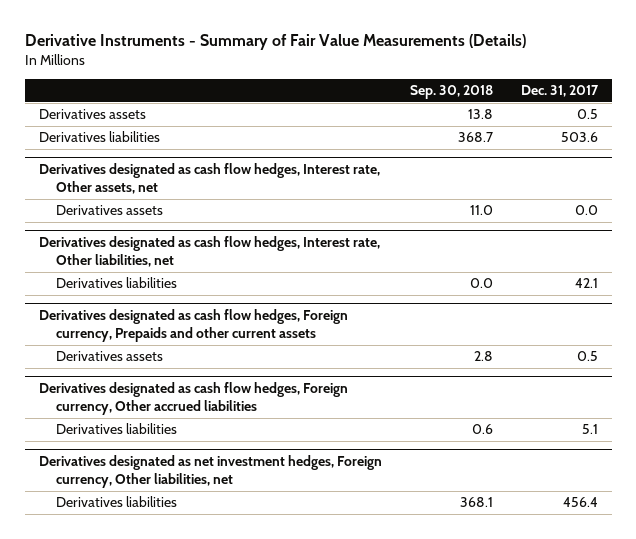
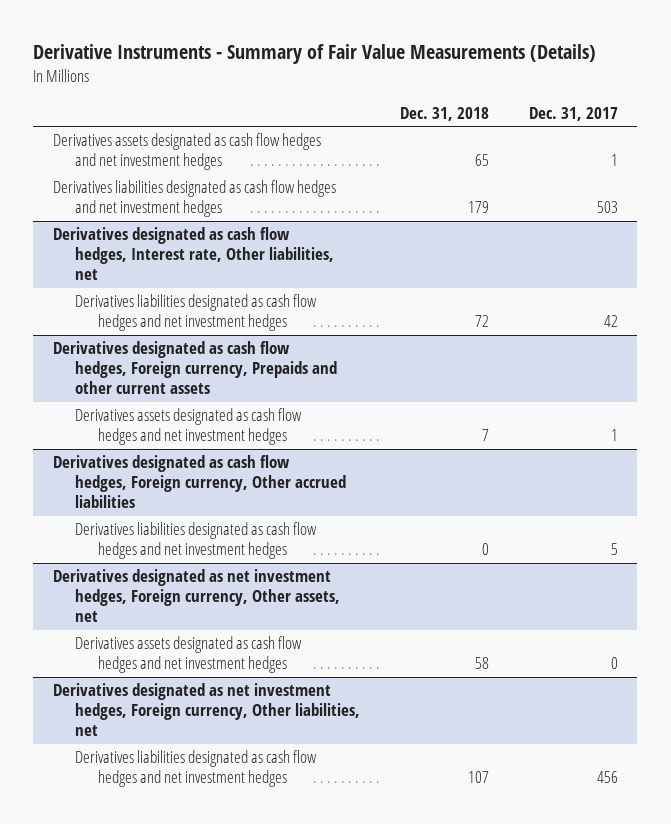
- | Sep. 30, 2018 | Dec. 31, 2017
+ | Dec. 31, 2018 | Dec. 31, 2017
- Derivatives assets | 13.8 | 0.5
- Derivatives liabilities | 368.7 | 503.6
- Derivatives designated as cash flow hedges, Interest rate, Other assets, net
- Derivatives assets | 11.0 | 0.0
+ Derivatives assets designated as cash flow hedges and net investment hedges | 65 | 1
+ Derivatives liabilities designated as cash flow hedges and net investment hedges | 179 | 503
@ Derivatives designated as cash flow hedges, Interest rate, Other liabilities, net
- Derivatives liabilities | 0.0 | 42.1
+ Derivatives liabilities designated as cash flow hedges and net investment hedges | 72 | 42
@ Derivatives designated as cash flow hedges, Foreign currency, Prepaids and other current assets
- Derivatives assets | 2.8 | 0.5
+ Derivatives assets designated as cash flow hedges and net investment hedges | 7 | 1
@ Derivatives designated as cash flow hedges, Foreign currency, Other accrued liabilities
- Derivatives liabilities | 0.6 | 5.1
+ Derivatives liabilities designated as cash flow hedges and net investment hedges | 0 | 5
+ Derivatives designated as net investment hedges, Foreign currency, Other assets, net
+ Derivatives assets designated as cash flow hedges and net investment hedges | 58 | 0
@ Derivatives designated as net investment hedges, Foreign currency, Other liabilities, net
- Derivatives liabilities | 368.1 | 456.4
+ Derivatives liabilities designated as cash flow hedges and net investment hedges | 107 | 456

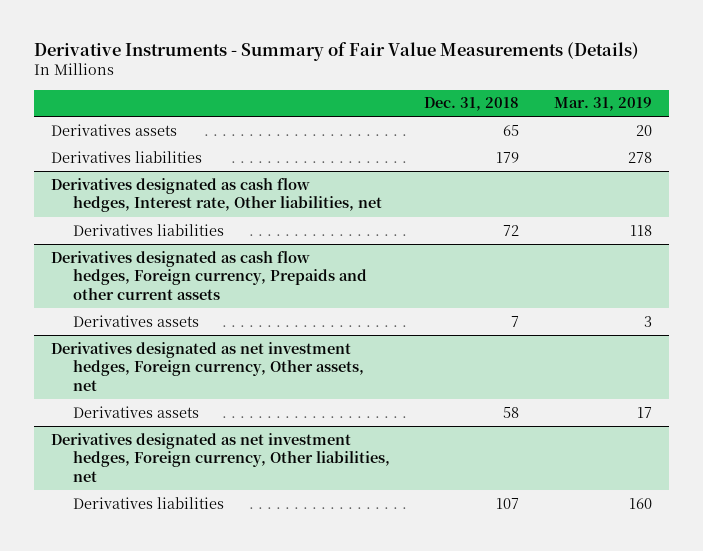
- | Dec. 31, 2018 | Dec. 31, 2017
+ | Dec. 31, 2018 | Mar. 31, 2019
- Derivatives assets designated as cash flow hedges and net investment hedges | 65 | 1
- Derivatives liabilities designated as cash flow hedges and net investment hedges | 179 | 503
+ Derivatives assets | 65 | 20
+ Derivatives liabilities | 179 | 278
@ Derivatives designated as cash flow hedges, Interest rate, Other liabilities, net
- Derivatives liabilities designated as cash flow hedges and net investment hedges | 72 | 42
+ Derivatives liabilities | 72 | 118
@ Derivatives designated as cash flow hedges, Foreign currency, Prepaids and other current assets
- Derivatives assets designated as cash flow hedges and net investment hedges | 7 | 1
- Derivatives designated as cash flow hedges, Foreign currency, Other accrued liabilities
- Derivatives liabilities designated as cash flow hedges and net investment hedges | 0 | 5
@ Derivatives designated as cash flow hedges, Foreign currency, Prepaids and other current assets
+ Derivatives assets | 7 | 3
@ Derivatives designated as net investment hedges, Foreign currency, Other assets, net
- Derivatives assets designated as cash flow hedges and net investment hedges | 58 | 0
+ Derivatives assets | 58 | 17
@ Derivatives designated as net investment hedges, Foreign currency, Other liabilities, net
- Derivatives liabilities designated as cash flow hedges and net investment hedges | 107 | 456
+ Derivatives liabilities | 107 | 160

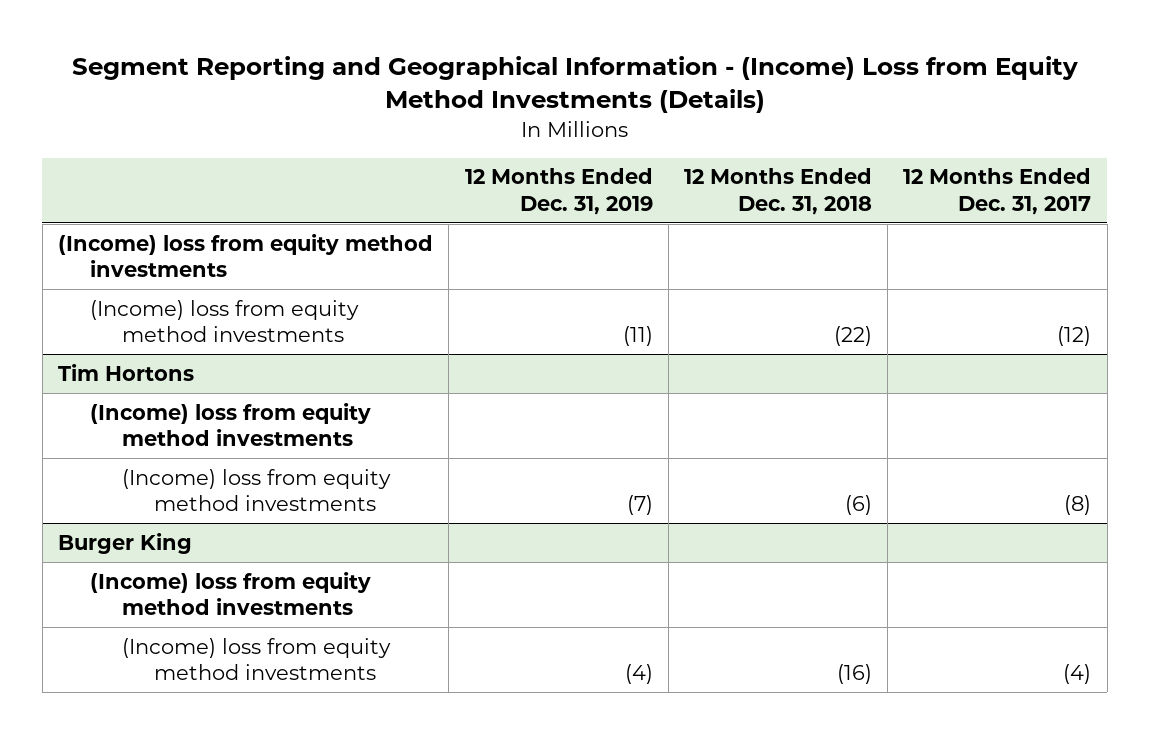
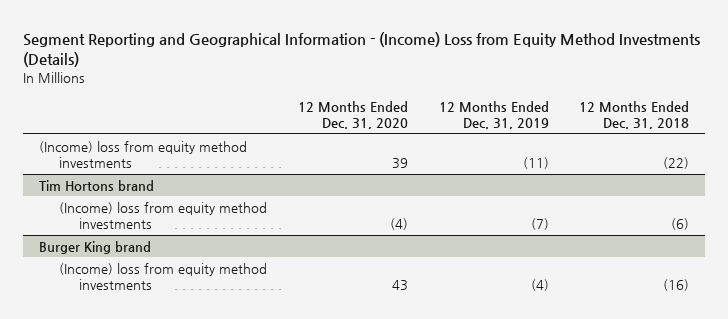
- | 12 Months Ended Dec. 31, 2019 | 12 Months Ended Dec. 31, 2018 | 12 Months Ended Dec. 31, 2017
+ | 12 Months Ended Dec. 31, 2020 | 12 Months Ended Dec. 31, 2019 | 12 Months Ended Dec. 31, 2018
- (Income) loss from equity method investments
- Tim Hortons
- (Income) loss from equity method investments
+ Tim Hortons brand
- Burger King
- (Income) loss from equity method investments
+ Burger King brand

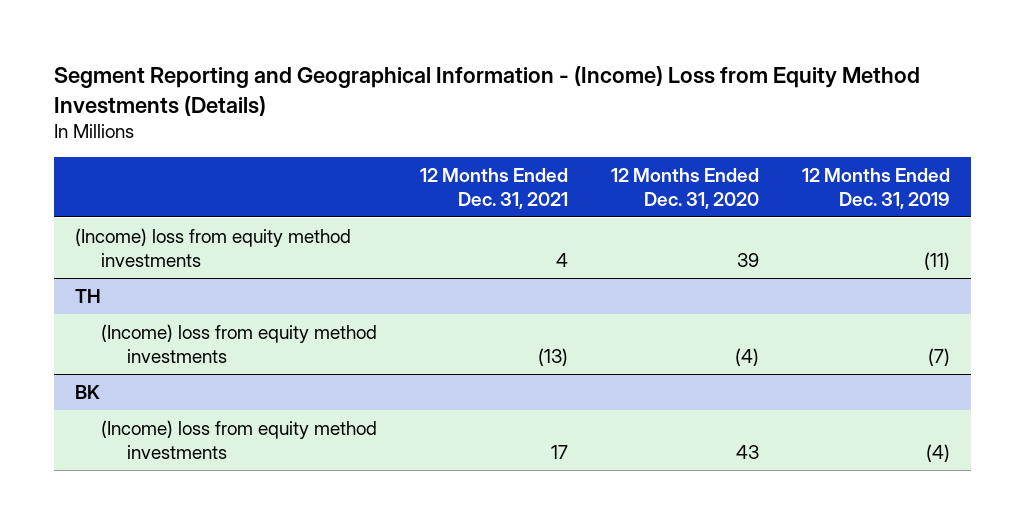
- | 12 Months Ended Dec. 31, 2020 | 12 Months Ended Dec. 31, 2019 | 12 Months Ended Dec. 31, 2018
+ | 12 Months Ended Dec. 31, 2021 | 12 Months Ended Dec. 31, 2020 | 12 Months Ended Dec. 31, 2019
- Tim Hortons brand
+ TH
- Burger King brand
+ BK

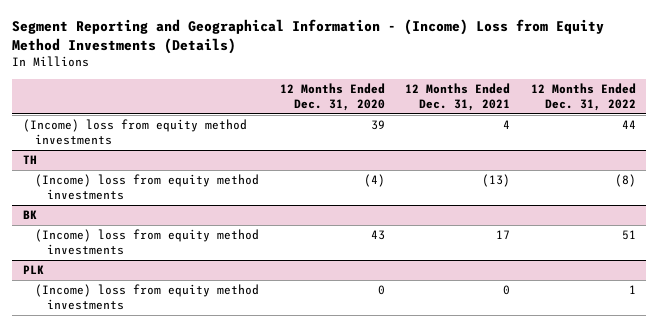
- | 12 Months Ended Dec. 31, 2021 | 12 Months Ended Dec. 31, 2020 | 12 Months Ended Dec. 31, 2019
+ | 12 Months Ended Dec. 31, 2020 | 12 Months Ended Dec. 31, 2021 | 12 Months Ended Dec. 31, 2022
+ PLK
+ (Income) loss from equity method investments | 0 | 0 | 1

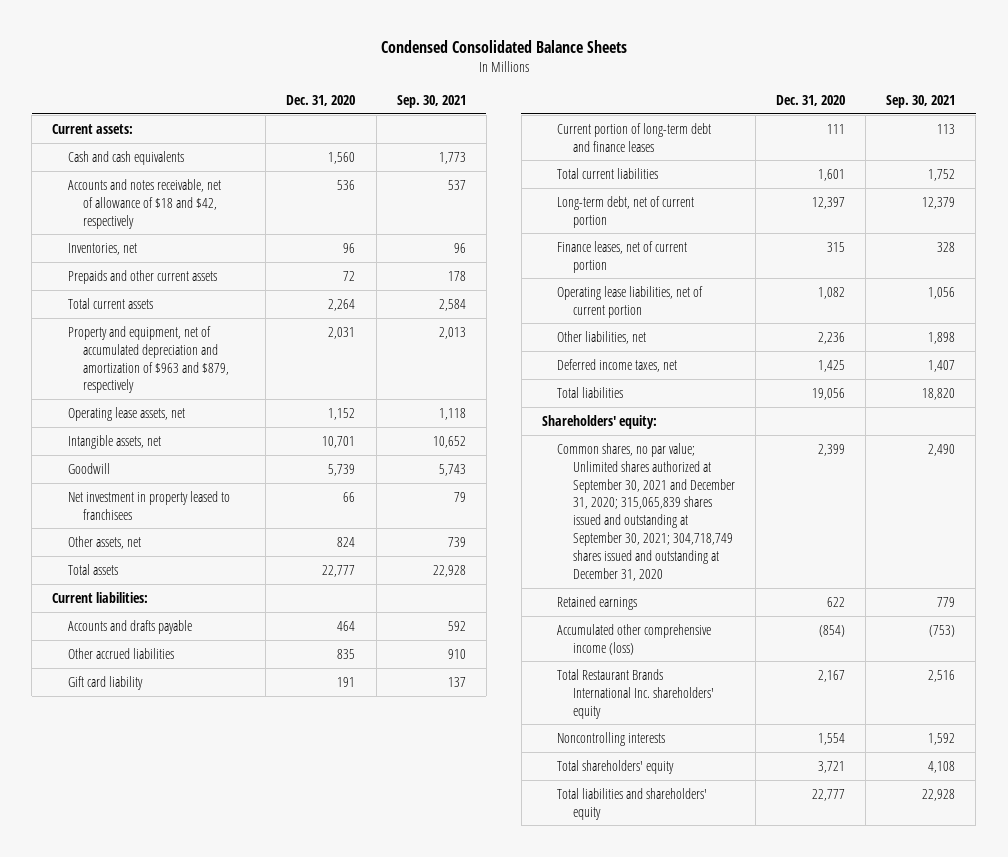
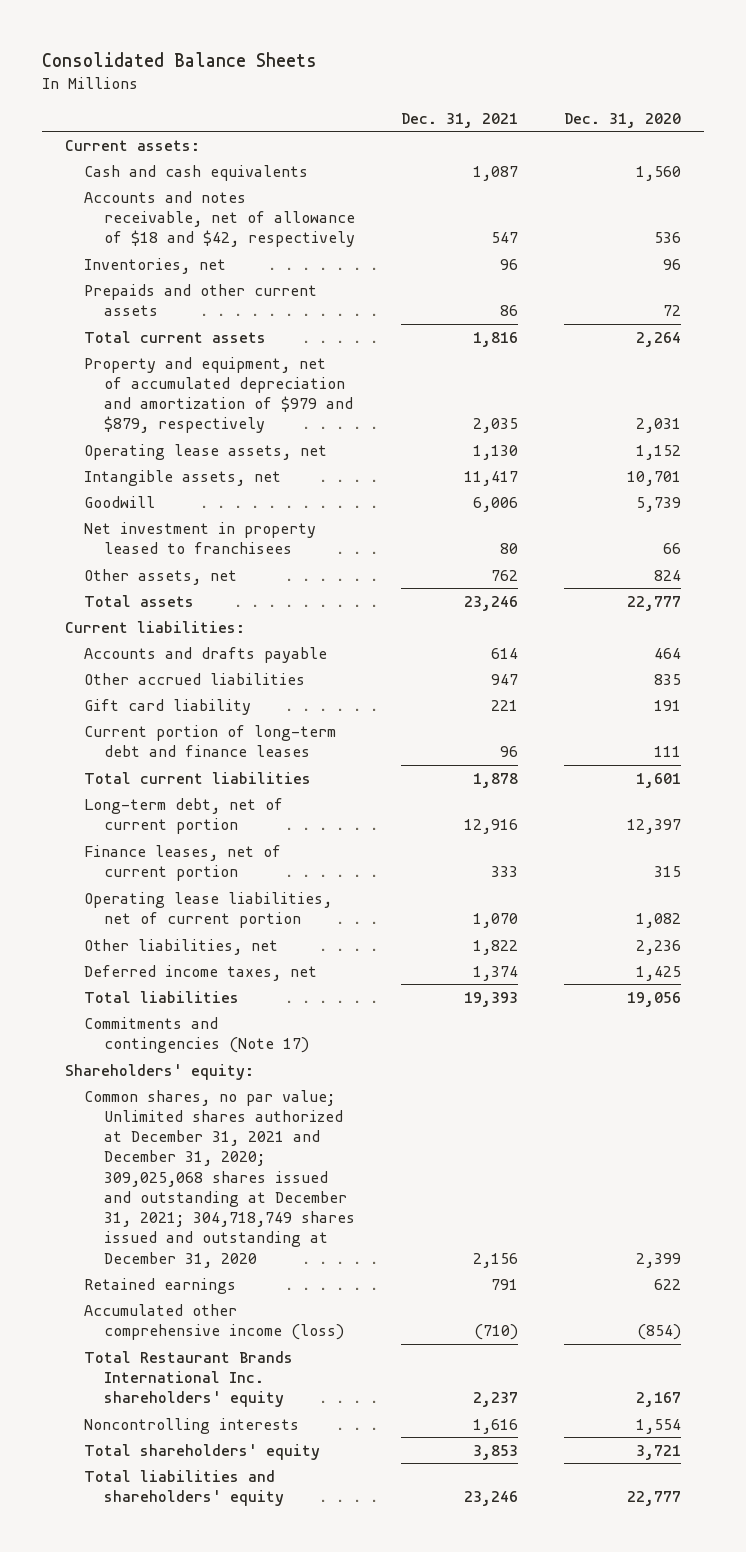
- Condensed Consolidated Balance Sheets
+ Consolidated Balance Sheets
- | Dec. 31, 2020 | Sep. 30, 2021
+ | Dec. 31, 2021 | Dec. 31, 2020
- Property and equipment, net of accumulated depreciation and amortization of $963 and $879, respectively | 2,031 | 2,013
+ Property and equipment, net of accumulated depreciation and amortization of $979 and $879, respectively | 2,035 | 2,031
+ Commitments and contingencies (Note 17)
- Common shares, no par value; Unlimited shares authorized at September 30, 2021 and December 31, 2020; 315,065,839 shares issued and outstanding at September 30, 2021; 304,718,749 shares issued and outstanding at December 31, 2020 | 2,399 | 2,490
+ Common shares, no par value; Unlimited shares authorized at December 31, 2021 and December 31, 2020; 309,025,068 shares issued and outstanding at December 31, 2021; 304,718,749 shares issued and outstanding at December 31, 2020 | 2,156 | 2,399

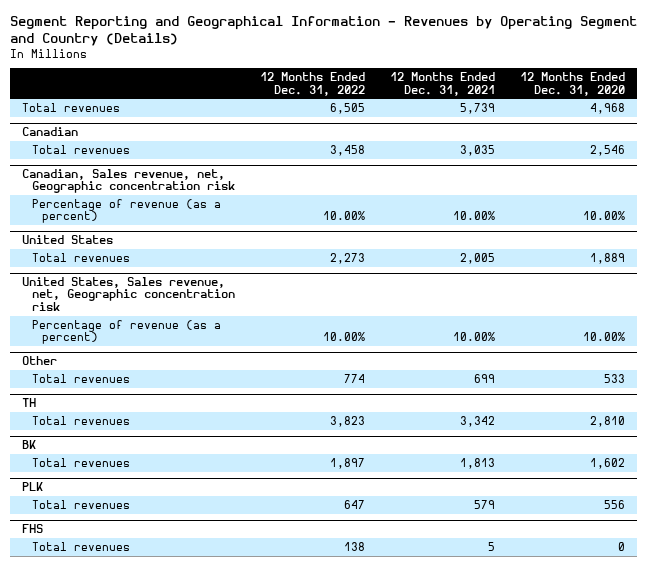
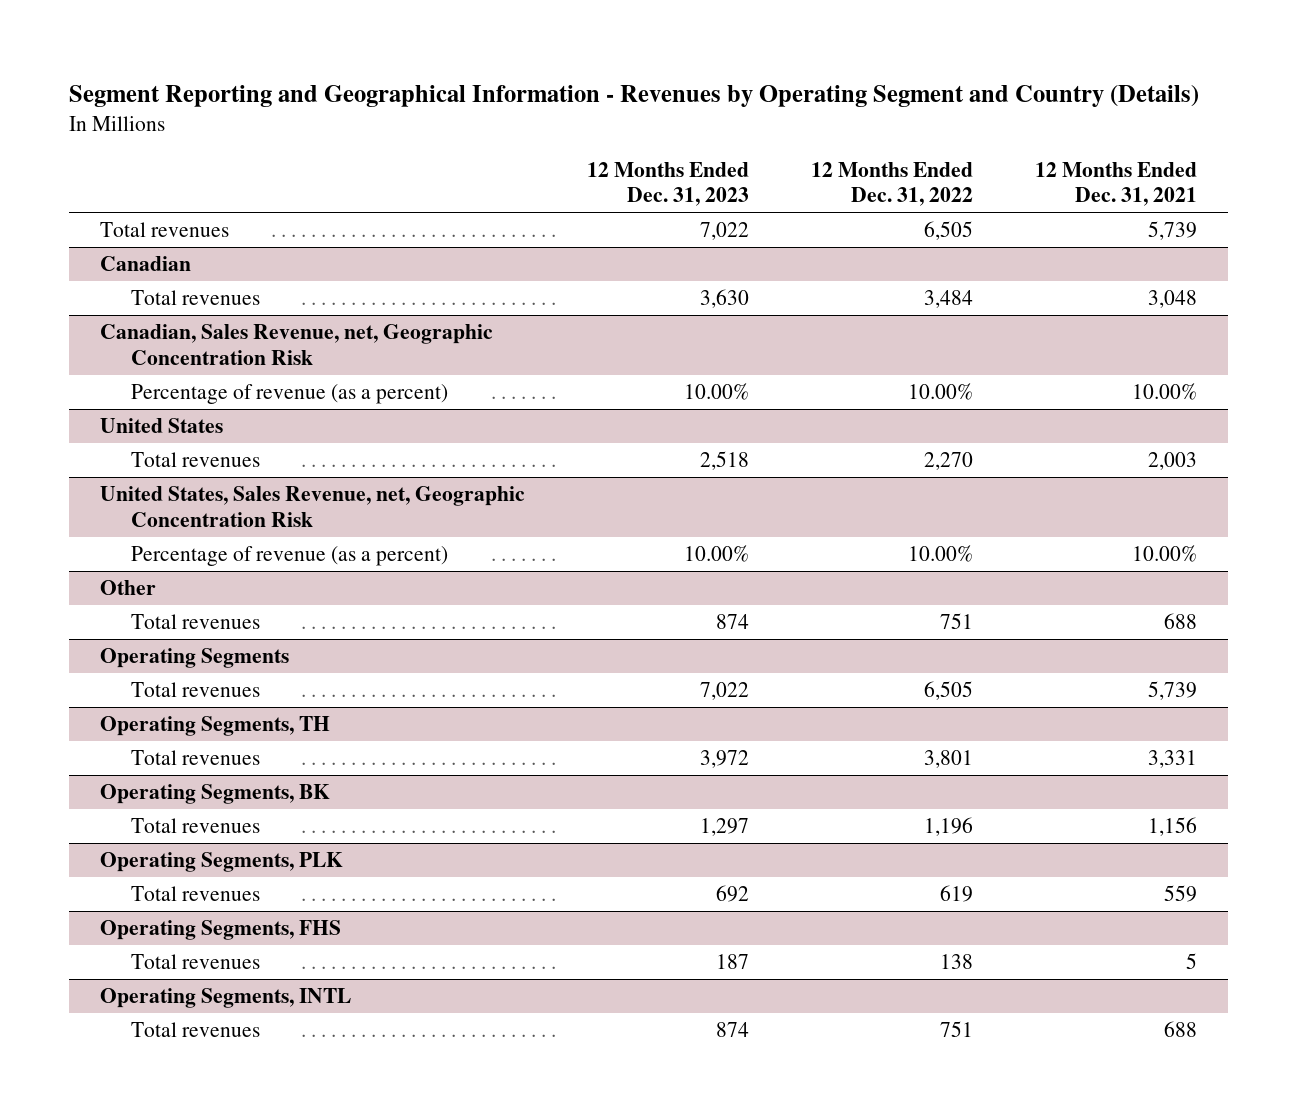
- | 12 Months Ended Dec. 31, 2022 | 12 Months Ended Dec. 31, 2021 | 12 Months Ended Dec. 31, 2020
+ | 12 Months Ended Dec. 31, 2023 | 12 Months Ended Dec. 31, 2022 | 12 Months Ended Dec. 31, 2021
@ Canadian
- Total revenues | 3,458 | 3,035 | 2,546
- Canadian, Sales revenue, net, Geographic concentration risk
@ Canadian
+ Total revenues | 3,630 | 3,484 | 3,048
+ Canadian, Sales Revenue, net, Geographic Concentration Risk
@ United States
- Total revenues | 2,273 | 2,005 | 1,889
- United States, Sales revenue, net, Geographic concentration risk
@ United States
+ Total revenues | 2,518 | 2,270 | 2,003
+ United States, Sales Revenue, net, Geographic Concentration Risk
@ Other
- Total revenues | 774 | 699 | 533
- TH
- Total revenues | 3,823 | 3,342 | 2,810
- BK
- Total revenues | 1,897 | 1,813 | 1,602
- PLK
- Total revenues | 647 | 579 | 556
- FHS
@ Other
+ Total revenues | 874 | 751 | 688
+ Operating Segments
+ Total revenues | 7,022 | 6,505 | 5,739
+ Operating Segments, TH
+ Total revenues | 3,972 | 3,801 | 3,331
+ Operating Segments, BK
+ Total revenues | 1,297 | 1,196 | 1,156
+ Operating Segments, PLK
+ Total revenues | 692 | 619 | 559
+ Operating Segments, FHS
+ Operating Segments, INTL
+ Total revenues | 874 | 751 | 688

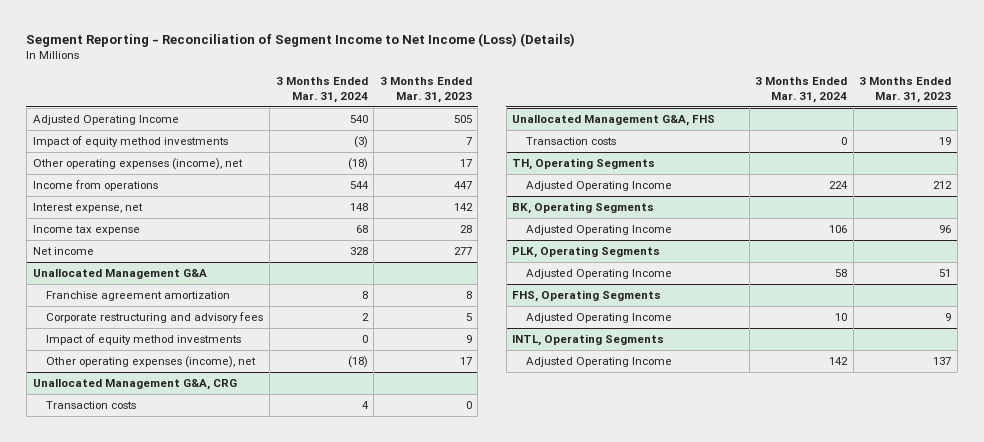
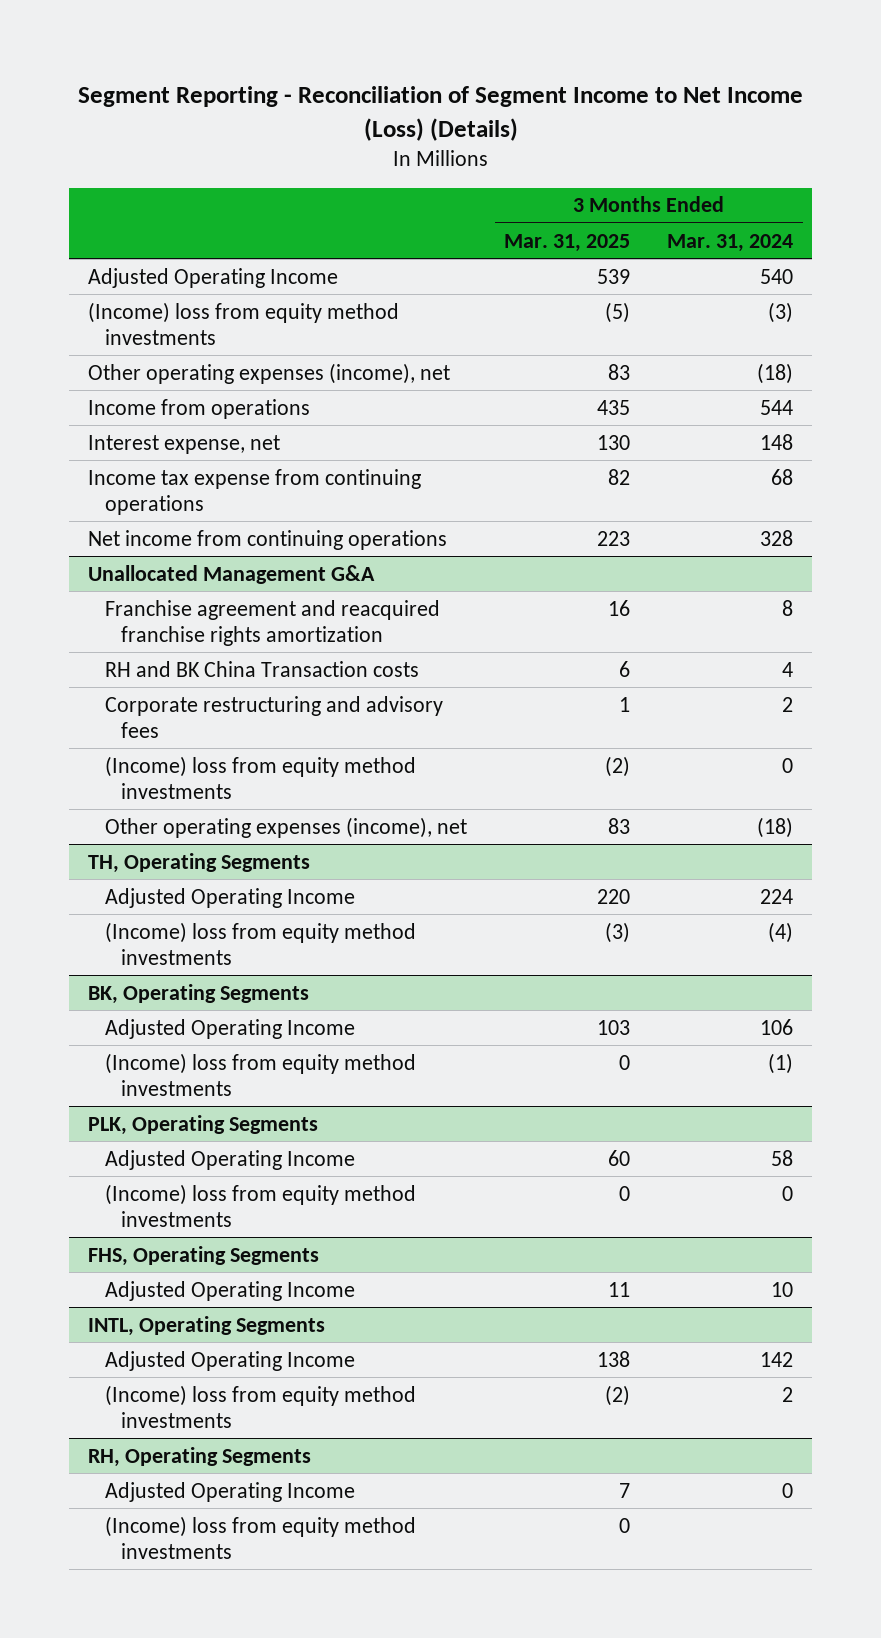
- | 3 Months Ended Mar. 31, 2024 | 3 Months Ended Mar. 31, 2023
+ | 3 Months Ended Mar. 31, 2025 | 3 Months Ended Mar. 31, 2024
- Impact of equity method investments | (3) | 7
+ (Income) loss from equity method investments | (5) | (3)
- Income tax expense | 68 | 28
- Net income | 328 | 277
+ Income tax expense from continuing operations | 82 | 68
+ Net income from continuing operations | 223 | 328
@ Unallocated Management G&A
- Franchise agreement amortization | 8 | 8
+ Franchise agreement and reacquired franchise rights amortization | 16 | 8
+ RH and BK China Transaction costs | 6 | 4
- Impact of equity method investments | 0 | 9
+ (Income) loss from equity method investments | (2) | 0
- Unallocated Management G&A, CRG
- Transaction costs | 4 | 0
- Unallocated Management G&A, FHS
- Transaction costs | 0 | 19
@ TH, Operating Segments
+ (Income) loss from equity method investments | (3) | (4)
@ BK, Operating Segments
+ (Income) loss from equity method investments | 0 | (1)
@ PLK, Operating Segments
+ (Income) loss from equity method investments | 0 | 0
@ INTL, Operating Segments
+ (Income) loss from equity method investments | (2) | 2
+ RH, Operating Segments
+ Adjusted Operating Income | 7 | 0
+ (Income) loss from equity method investments | 0 |

